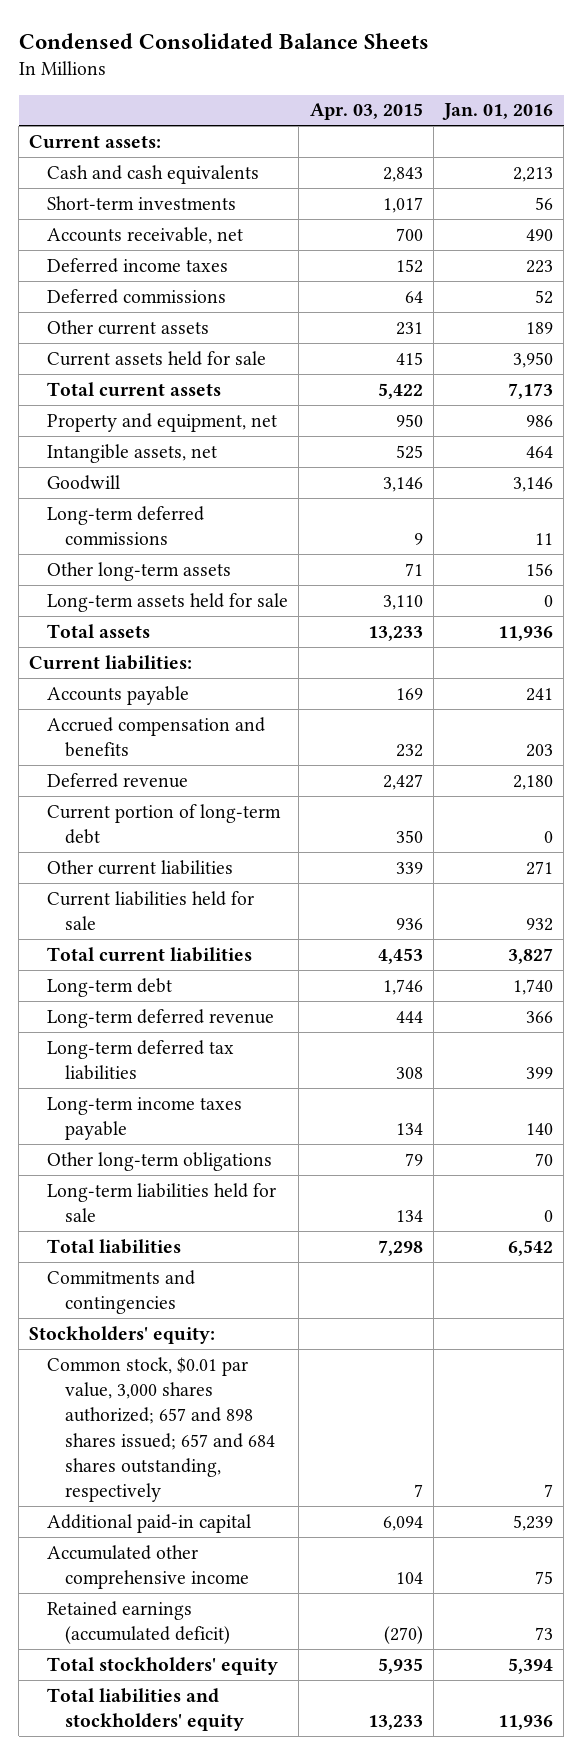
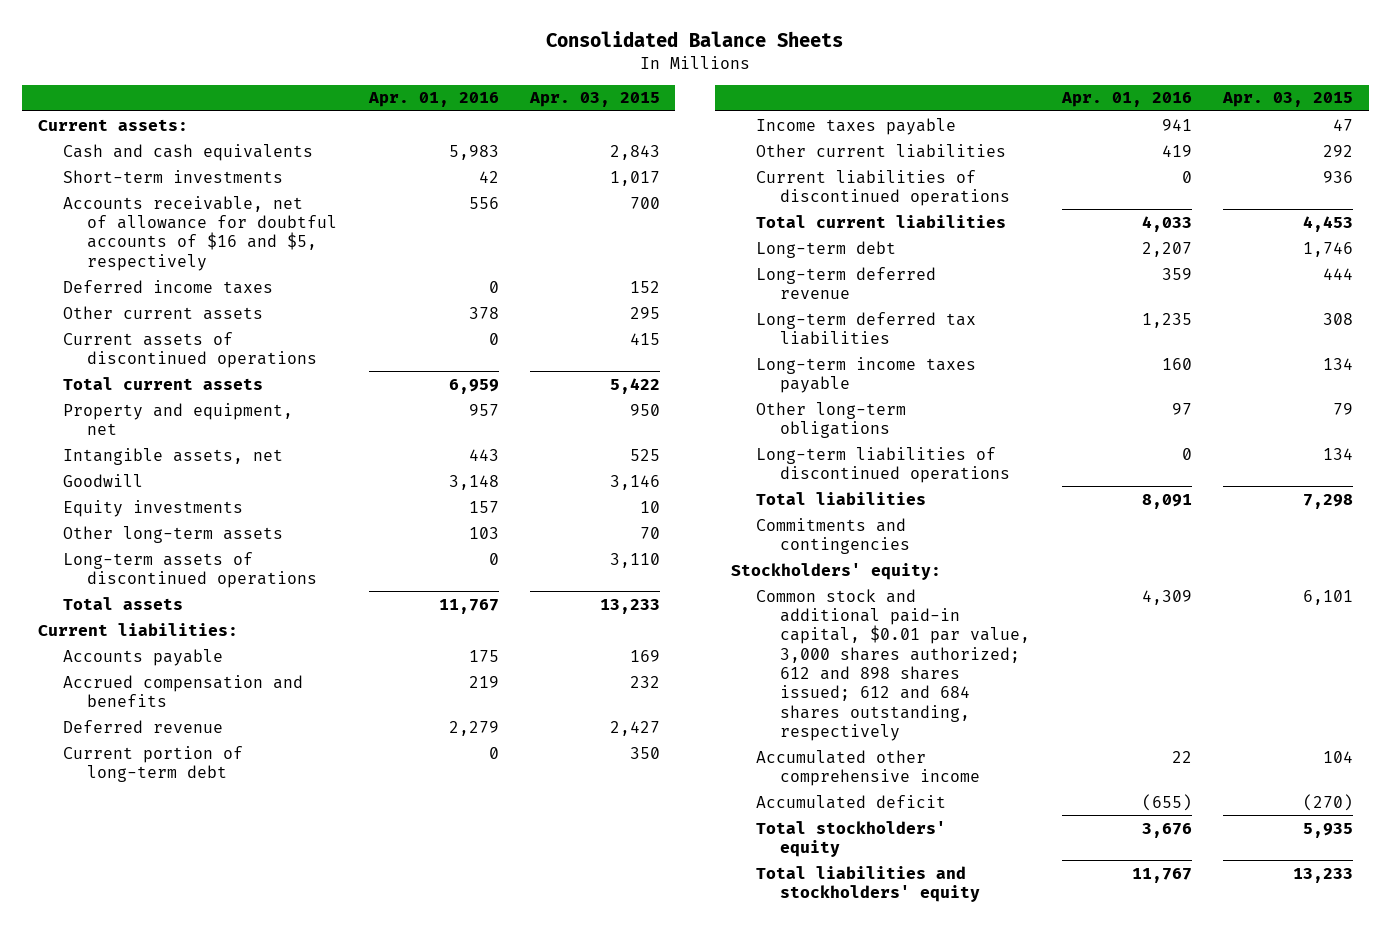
- Condensed Consolidated Balance Sheets
+ Consolidated Balance Sheets
- | Apr. 03, 2015 | Jan. 01, 2016
+ | Apr. 01, 2016 | Apr. 03, 2015
- Accounts receivable, net | 700 | 490
+ Accounts receivable, net of allowance for doubtful accounts of $16 and $5, respectively | 556 | 700
- Deferred commissions | 64 | 52
- Other current assets | 231 | 189
- Current assets held for sale | 415 | 3,950
+ Other current assets | 378 | 295
+ Current assets of discontinued operations | 0 | 415
- Long-term deferred commissions | 9 | 11
- Other long-term assets | 71 | 156
- Long-term assets held for sale | 3,110 | 0
+ Equity investments | 157 | 10
+ Other long-term assets | 103 | 70
+ Long-term assets of discontinued operations | 0 | 3,110
- Other current liabilities | 339 | 271
- Current liabilities held for sale | 936 | 932
+ Income taxes payable | 941 | 47
+ Other current liabilities | 419 | 292
+ Current liabilities of discontinued operations | 0 | 936
- Long-term liabilities held for sale | 134 | 0
+ Long-term liabilities of discontinued operations | 0 | 134
- Common stock, $0.01 par value, 3,000 shares authorized; 657 and 898 shares issued; 657 and 684 shares outstanding, respectively | 7 | 7
- Additional paid-in capital | 6,094 | 5,239
+ Common stock and additional paid-in capital, $0.01 par value, 3,000 shares authorized; 612 and 898 shares issued; 612 and 684 shares outstanding, respectively | 4,309 | 6,101
- Retained earnings (accumulated deficit) | (270) | 73
+ Accumulated deficit | (655) | (270)

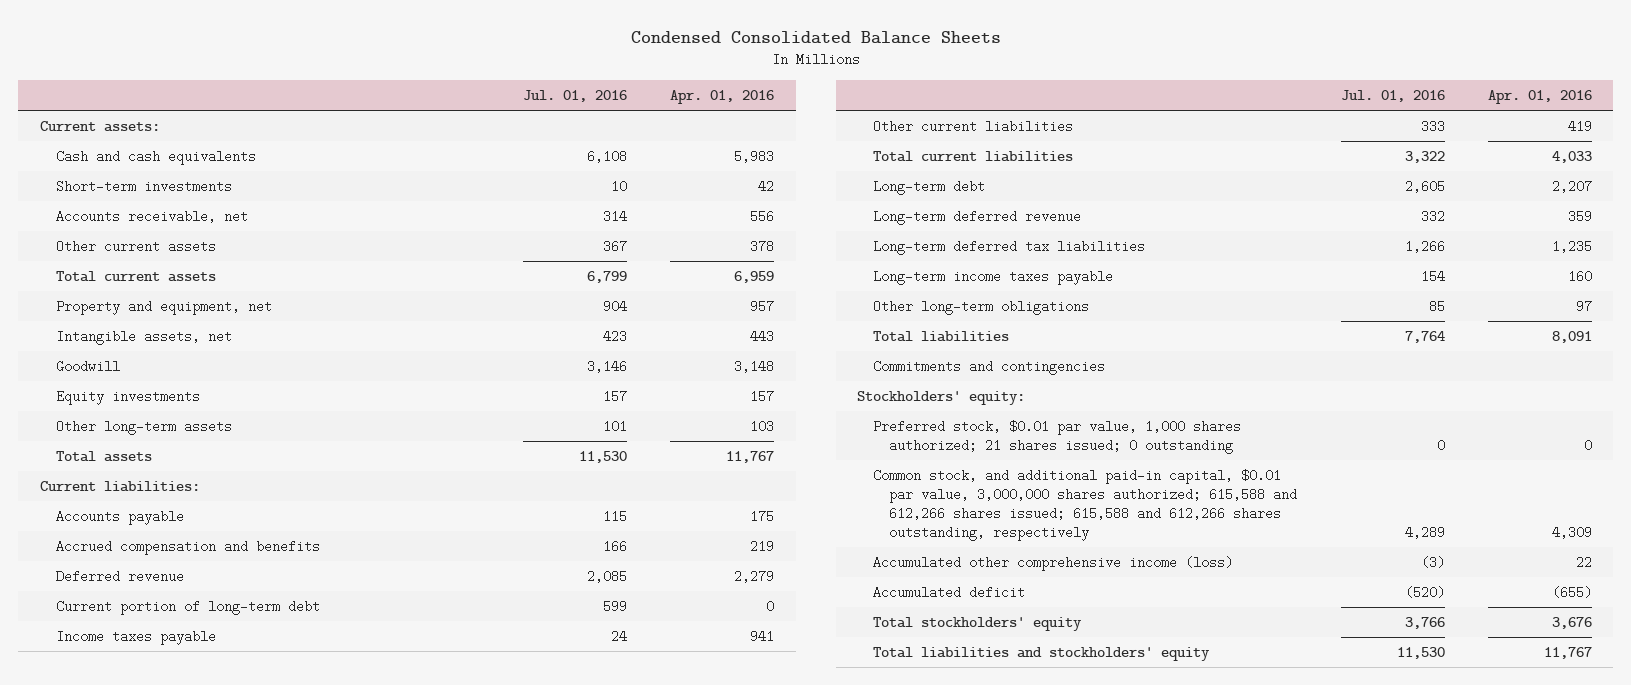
- Consolidated Balance Sheets
+ Condensed Consolidated Balance Sheets
- | Apr. 01, 2016 | Apr. 03, 2015
+ | Jul. 01, 2016 | Apr. 01, 2016
- Accounts receivable, net of allowance for doubtful accounts of $16 and $5, respectively | 556 | 700
- Deferred income taxes | 0 | 152
+ Accounts receivable, net | 314 | 556
- Current assets of discontinued operations | 0 | 415
- Long-term assets of discontinued operations | 0 | 3,110
- Current liabilities of discontinued operations | 0 | 936
- Long-term liabilities of discontinued operations | 0 | 134
- Common stock and additional paid-in capital, $0.01 par value, 3,000 shares authorized; 612 and 898 shares issued; 612 and 684 shares outstanding, respectively | 4,309 | 6,101
- Accumulated other comprehensive income | 22 | 104
+ Preferred stock, $0.01 par value, 1,000 shares authorized; 21 shares issued; 0 outstanding | 0 | 0
+ Common stock, and additional paid-in capital, $0.01 par value, 3,000,000 shares authorized; 615,588 and 612,266 shares issued; 615,588 and 612,266 shares outstanding, respectively | 4,289 | 4,309
+ Accumulated other comprehensive income (loss) | (3) | 22

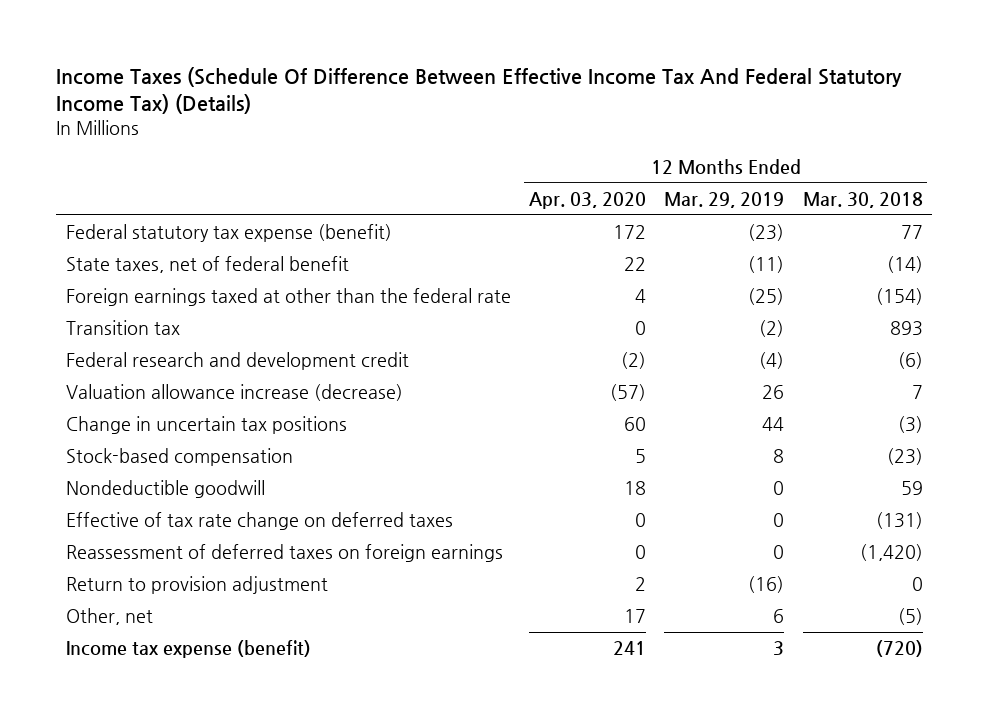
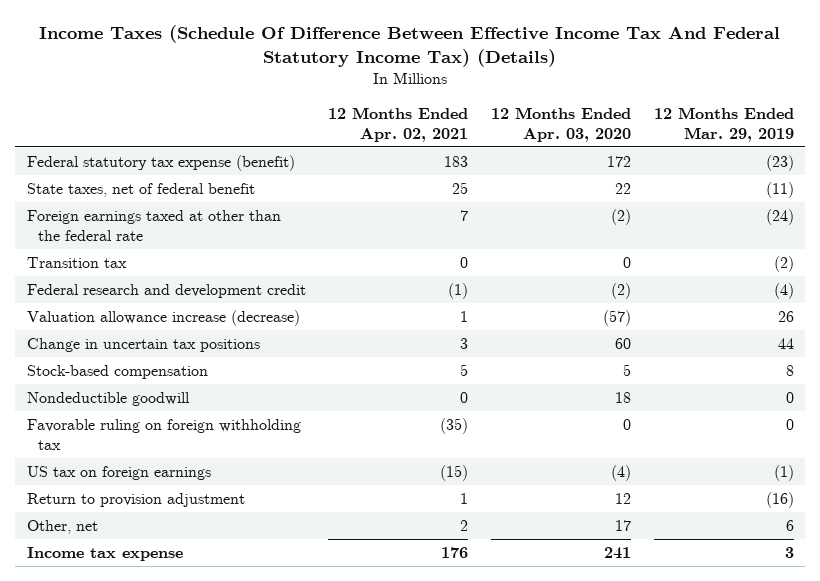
- | 12 Months Ended Apr. 03, 2020 | 12 Months Ended Mar. 29, 2019 | 12 Months Ended Mar. 30, 2018
+ | 12 Months Ended Apr. 02, 2021 | 12 Months Ended Apr. 03, 2020 | 12 Months Ended Mar. 29, 2019
- Foreign earnings taxed at other than the federal rate | 4 | (25) | (154)
+ Foreign earnings taxed at other than the federal rate | 7 | (2) | (24)
- Effective of tax rate change on deferred taxes | 0 | 0 | (131)
- Reassessment of deferred taxes on foreign earnings | 0 | 0 | (1,420)
- Return to provision adjustment | 2 | (16) | 0
+ Favorable ruling on foreign withholding tax | (35) | 0 | 0
+ US tax on foreign earnings | (15) | (4) | (1)
+ Return to provision adjustment | 1 | 12 | (16)
- Income tax expense (benefit) | 241 | 3 | (720)
+ Income tax expense | 176 | 241 | 3

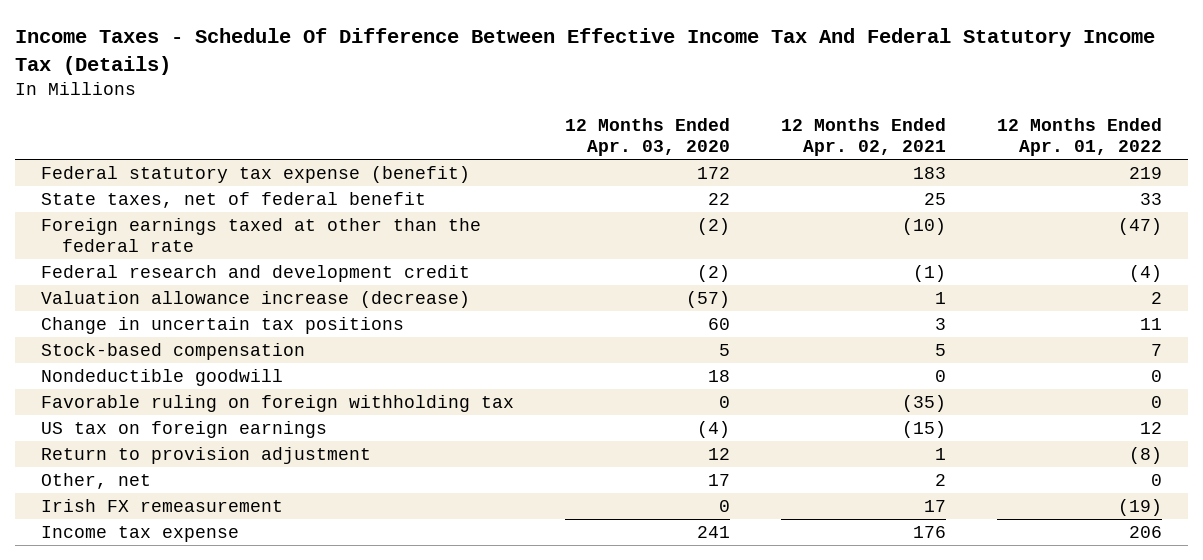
- Income Taxes (Schedule Of Difference Between Effective Income Tax And Federal Statutory Income Tax) (Details)
+ Income Taxes - Schedule Of Difference Between Effective Income Tax And Federal Statutory Income Tax (Details)
- | 12 Months Ended Apr. 02, 2021 | 12 Months Ended Apr. 03, 2020 | 12 Months Ended Mar. 29, 2019
+ | 12 Months Ended Apr. 03, 2020 | 12 Months Ended Apr. 02, 2021 | 12 Months Ended Apr. 01, 2022
- Foreign earnings taxed at other than the federal rate | 7 | (2) | (24)
- Transition tax | 0 | 0 | (2)
+ Foreign earnings taxed at other than the federal rate | (2) | (10) | (47)
+ Irish FX remeasurement | 0 | 17 | (19)

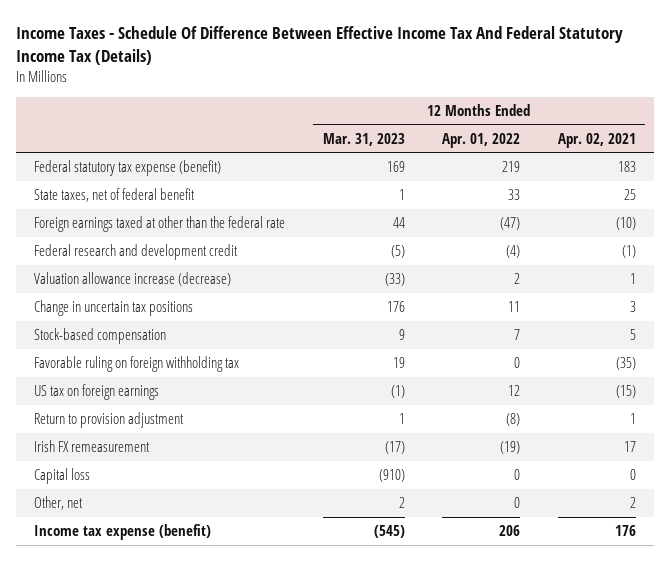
- | 12 Months Ended Apr. 03, 2020 | 12 Months Ended Apr. 02, 2021 | 12 Months Ended Apr. 01, 2022
+ | 12 Months Ended Mar. 31, 2023 | 12 Months Ended Apr. 01, 2022 | 12 Months Ended Apr. 02, 2021
- Nondeductible goodwill | 18 | 0 | 0
- Income tax expense | 241 | 176 | 206
+ Capital loss | (910) | 0 | 0
moved down: Other, net | 2 | 0 | 2
+ Income tax expense (benefit) | (545) | 206 | 176

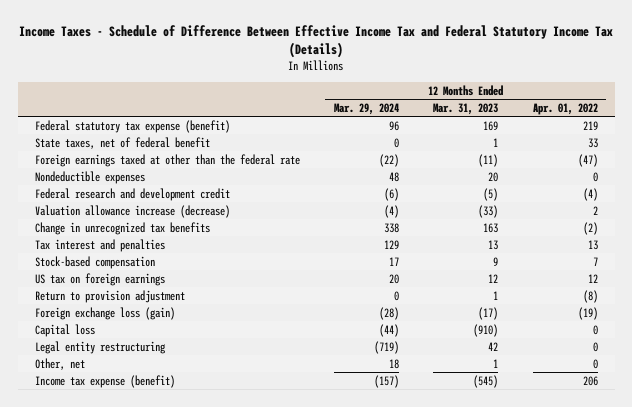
- Income Taxes - Schedule Of Difference Between Effective Income Tax And Federal Statutory Income Tax (Details)
+ Income Taxes - Schedule of Difference Between Effective Income Tax and Federal Statutory Income Tax (Details)
- | 12 Months Ended Mar. 31, 2023 | 12 Months Ended Apr. 01, 2022 | 12 Months Ended Apr. 02, 2021
+ | 12 Months Ended Mar. 29, 2024 | 12 Months Ended Mar. 31, 2023 | 12 Months Ended Apr. 01, 2022
- Foreign earnings taxed at other than the federal rate | 44 | (47) | (10)
+ Foreign earnings taxed at other than the federal rate | (22) | (11) | (47)
+ Nondeductible expenses | 48 | 20 | 0
- Change in uncertain tax positions | 176 | 11 | 3
+ Change in unrecognized tax benefits | 338 | 163 | (2)
+ Tax interest and penalties | 129 | 13 | 13
- Favorable ruling on foreign withholding tax | 19 | 0 | (35)
- US tax on foreign earnings | (1) | 12 | (15)
+ US tax on foreign earnings | 20 | 12 | 12
- Irish FX remeasurement | (17) | (19) | 17
+ Foreign exchange loss (gain) | (28) | (17) | (19)
- Other, net | 2 | 0 | 2
+ Legal entity restructuring | (719) | 42 | 0
+ Other, net | 18 | 1 | 0

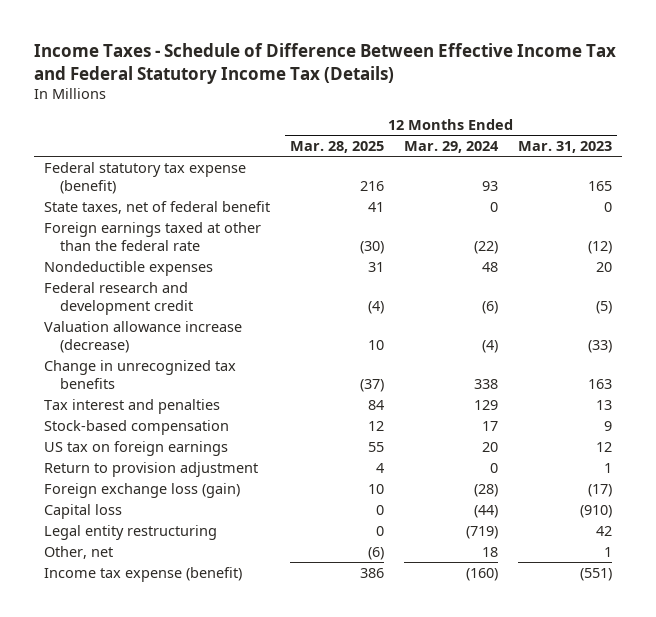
- | 12 Months Ended Mar. 29, 2024 | 12 Months Ended Mar. 31, 2023 | 12 Months Ended Apr. 01, 2022
+ | 12 Months Ended Mar. 28, 2025 | 12 Months Ended Mar. 29, 2024 | 12 Months Ended Mar. 31, 2023
- Federal statutory tax expense (benefit) | 96 | 169 | 219
- State taxes, net of federal benefit | 0 | 1 | 33
- Foreign earnings taxed at other than the federal rate | (22) | (11) | (47)
+ Federal statutory tax expense (benefit) | 216 | 93 | 165
+ State taxes, net of federal benefit | 41 | 0 | 0
+ Foreign earnings taxed at other than the federal rate | (30) | (22) | (12)
- Income tax expense (benefit) | (157) | (545) | 206
+ Income tax expense (benefit) | 386 | (160) | (551)

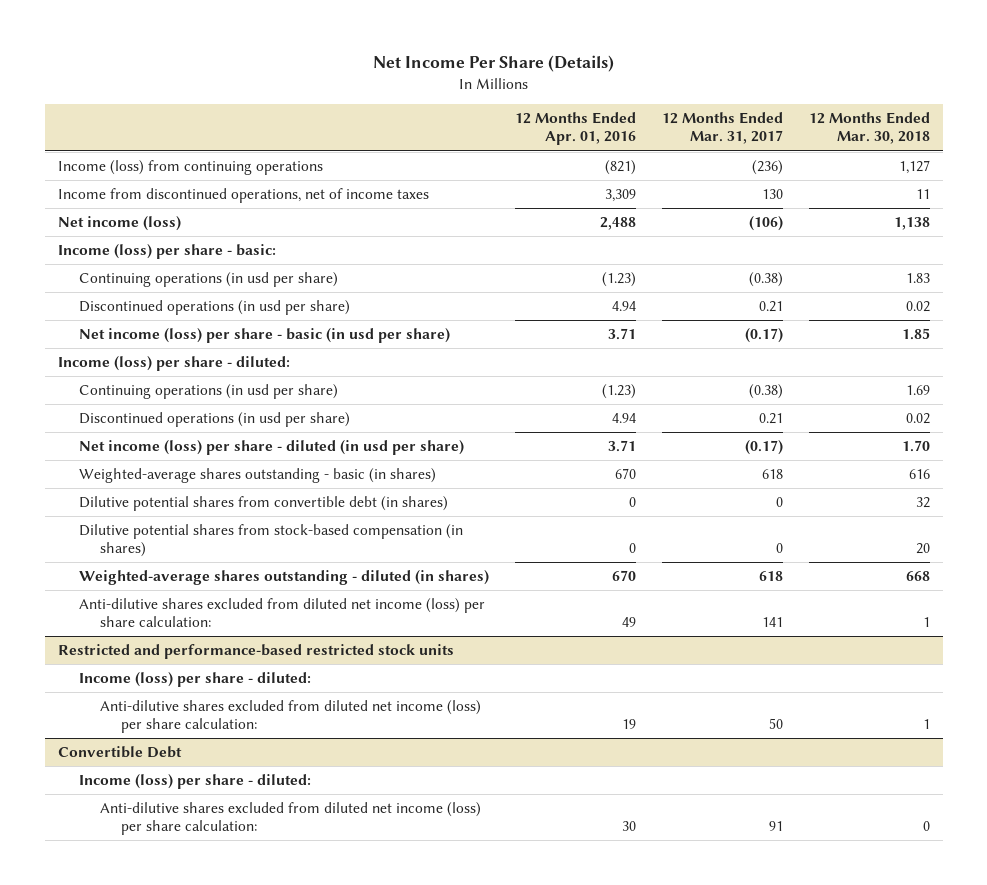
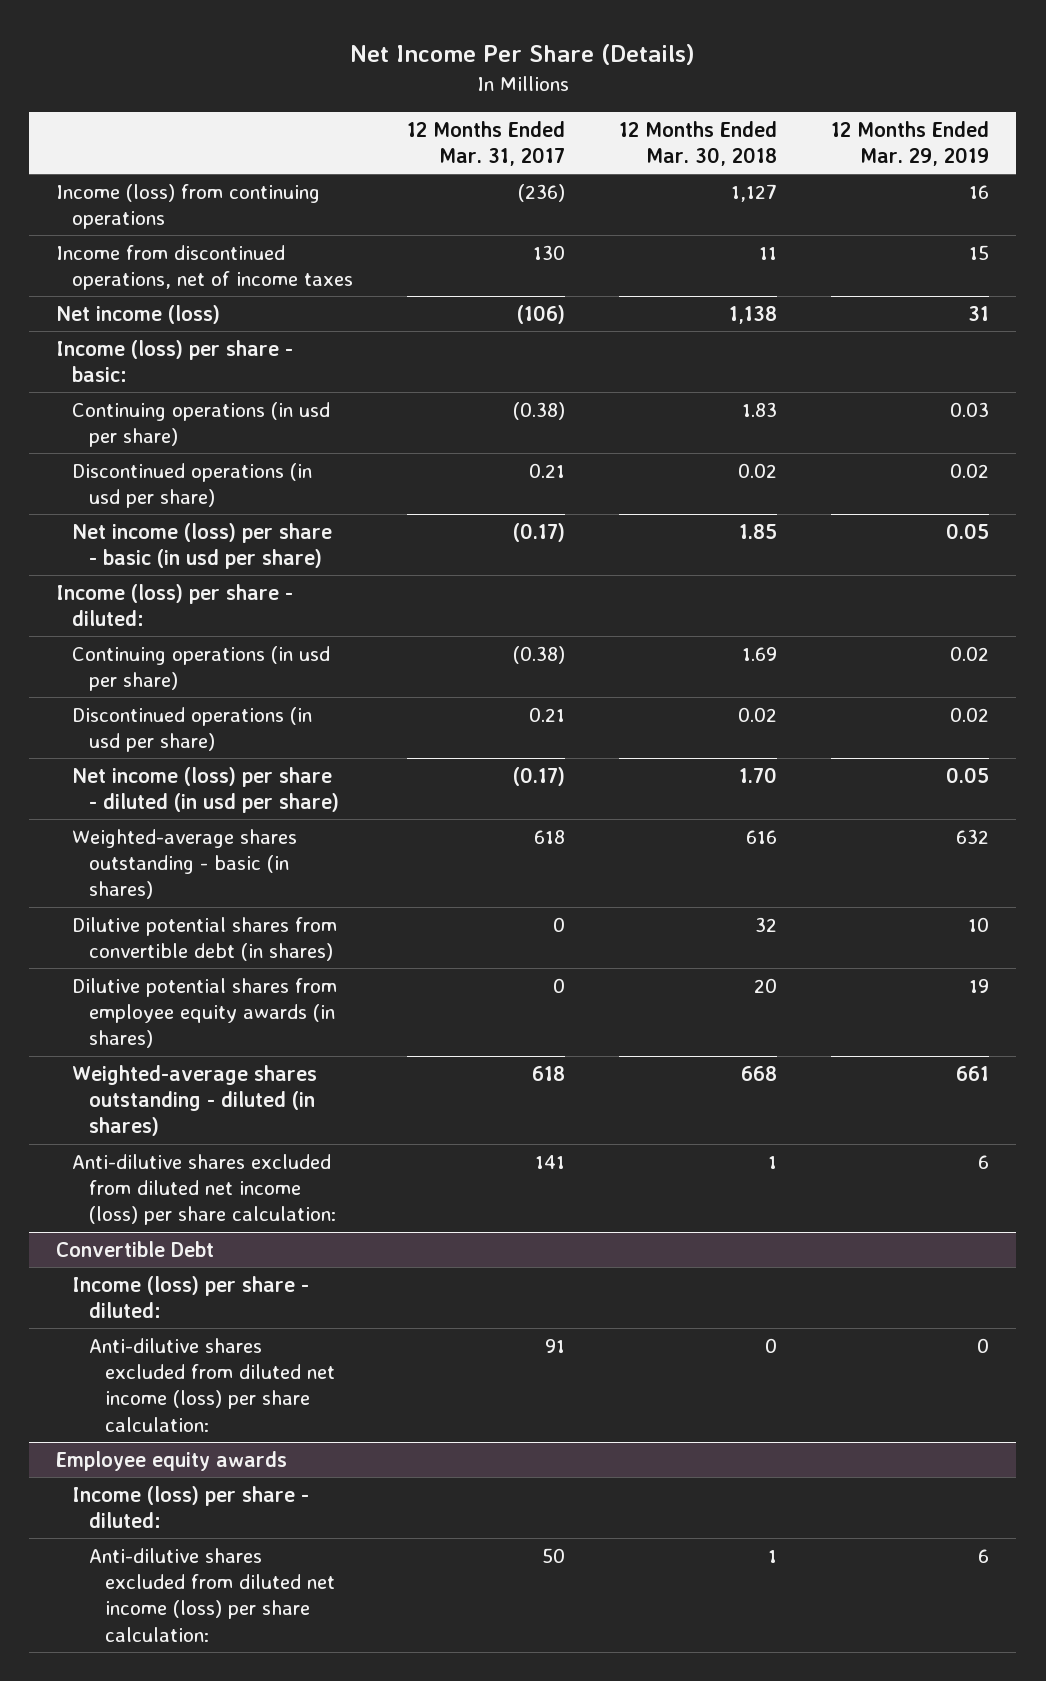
- | 12 Months Ended Apr. 01, 2016 | 12 Months Ended Mar. 31, 2017 | 12 Months Ended Mar. 30, 2018
+ | 12 Months Ended Mar. 31, 2017 | 12 Months Ended Mar. 30, 2018 | 12 Months Ended Mar. 29, 2019
- Dilutive potential shares from stock-based compensation (in shares) | 0 | 0 | 20
+ Dilutive potential shares from employee equity awards (in shares) | 0 | 20 | 19
- Restricted and performance-based restricted stock units
- Income (loss) per share - diluted:
- Anti-dilutive shares excluded from diluted net income (loss) per share calculation: | 19 | 50 | 1
+ Employee equity awards
+ Income (loss) per share - diluted:
+ Anti-dilutive shares excluded from diluted net income (loss) per share calculation: | 50 | 1 | 6

